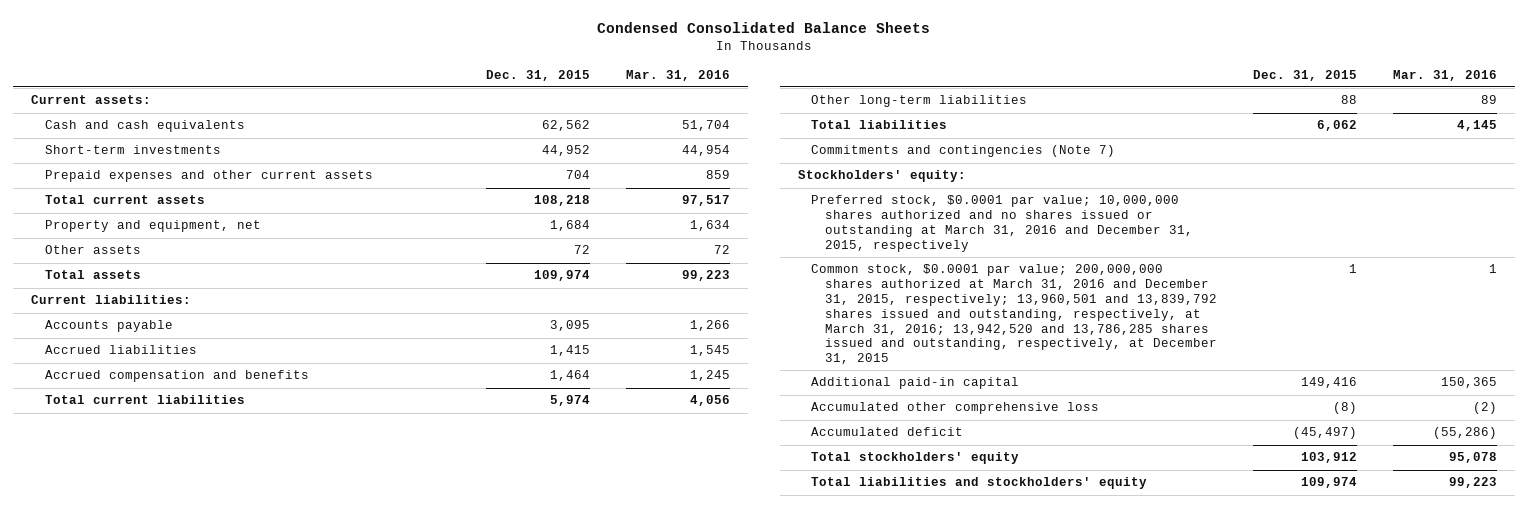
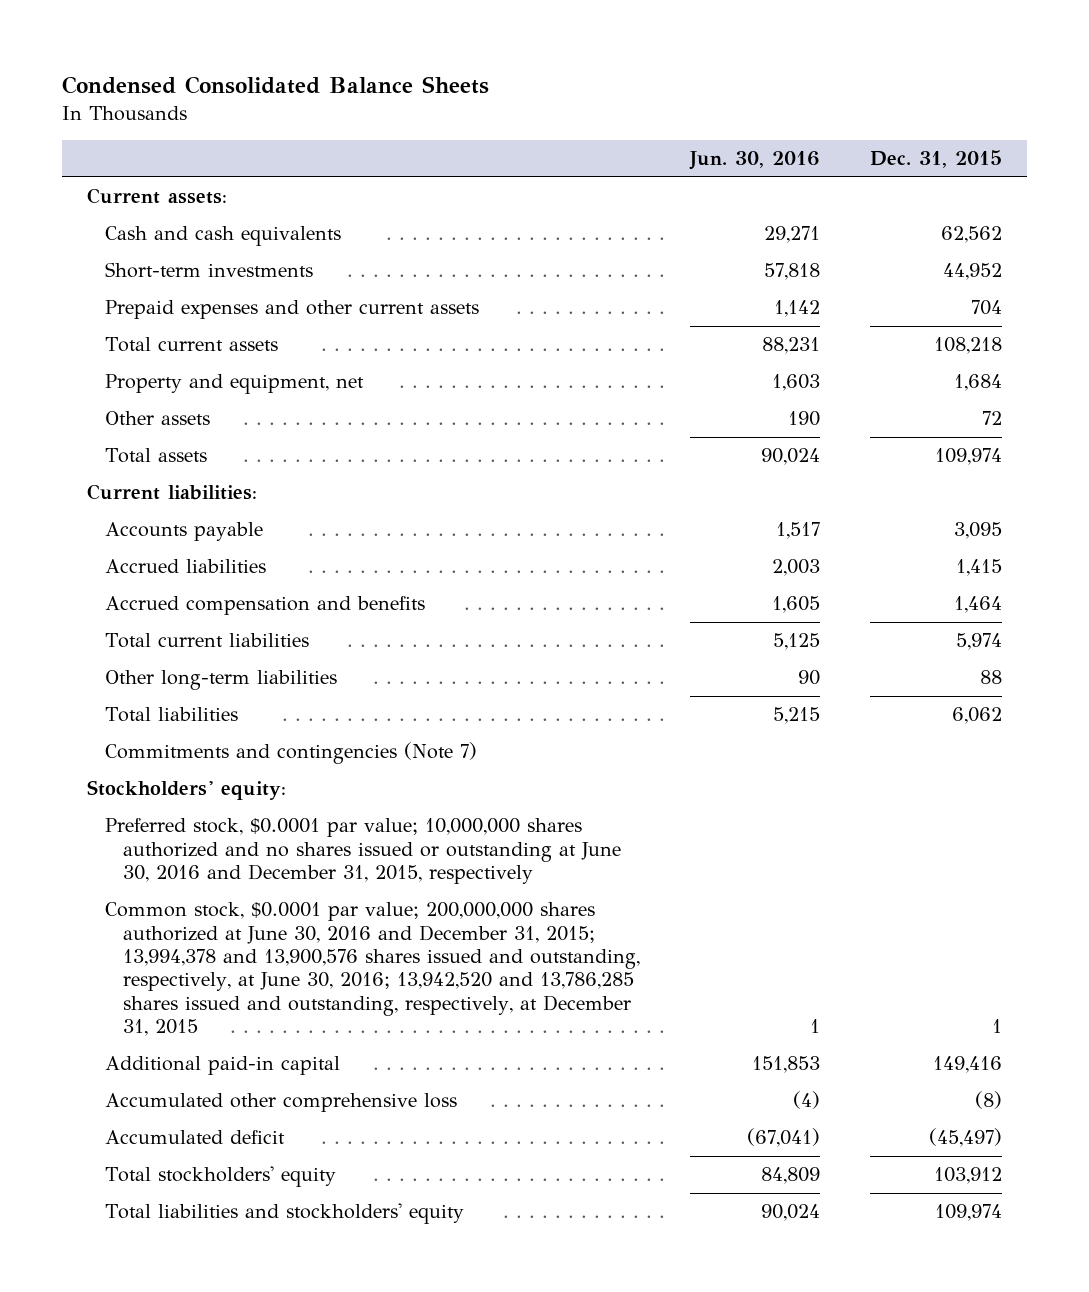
- | Dec. 31, 2015 | Mar. 31, 2016
+ | Jun. 30, 2016 | Dec. 31, 2015
- Preferred stock, $0.0001 par value; 10,000,000 shares authorized and no shares issued or outstanding at March 31, 2016 and December 31, 2015, respectively
- Common stock, $0.0001 par value; 200,000,000 shares authorized at March 31, 2016 and December 31, 2015, respectively; 13,960,501 and 13,839,792 shares issued and outstanding, respectively, at March 31, 2016; 13,942,520 and 13,786,285 shares issued and outstanding, respectively, at December 31, 2015 | 1 | 1
+ Preferred stock, $0.0001 par value; 10,000,000 shares authorized and no shares issued or outstanding at June 30, 2016 and December 31, 2015, respectively
+ Common stock, $0.0001 par value; 200,000,000 shares authorized at June 30, 2016 and December 31, 2015; 13,994,378 and 13,900,576 shares issued and outstanding, respectively, at June 30, 2016; 13,942,520 and 13,786,285 shares issued and outstanding, respectively, at December 31, 2015 | 1 | 1

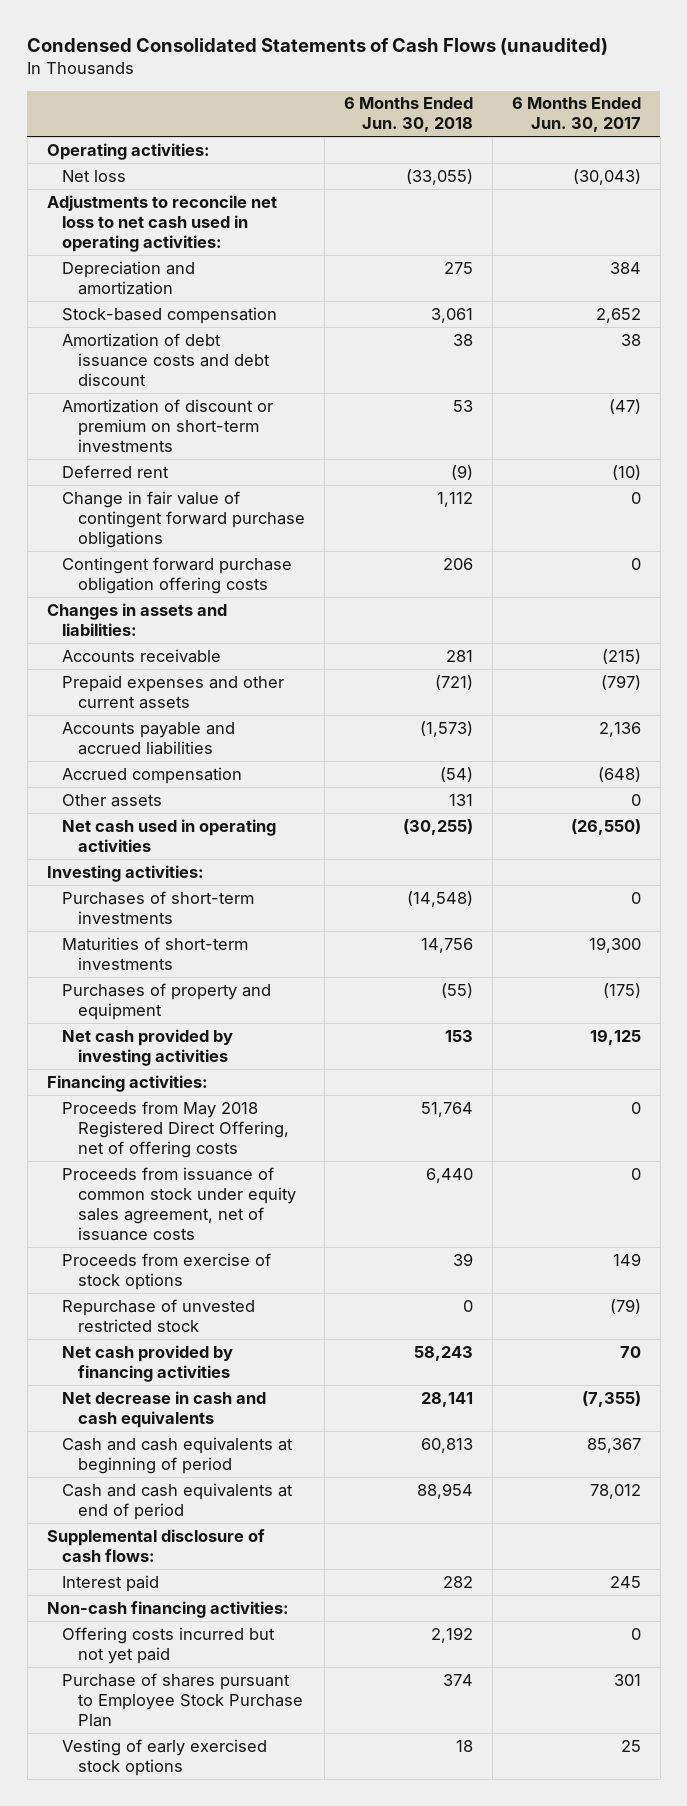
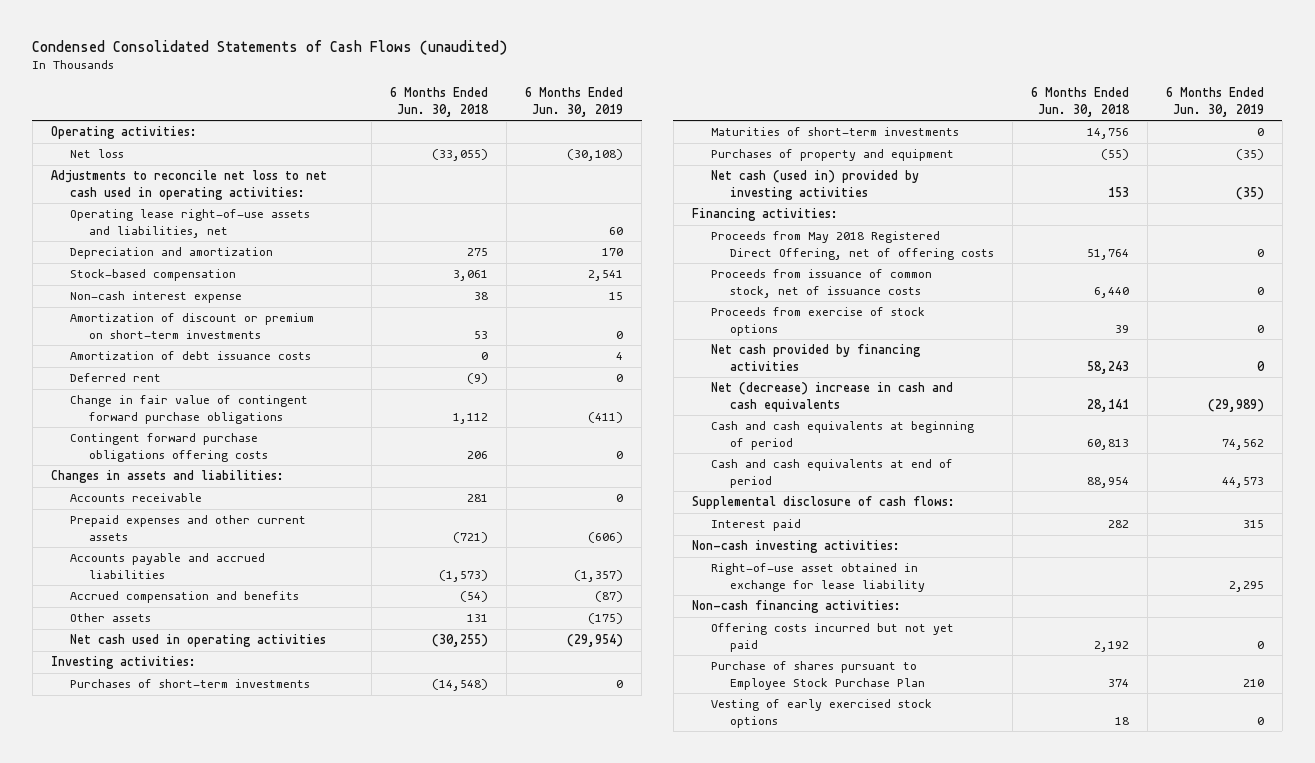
- | 6 Months Ended Jun. 30, 2018 | 6 Months Ended Jun. 30, 2017
+ | 6 Months Ended Jun. 30, 2018 | 6 Months Ended Jun. 30, 2019
+ Operating lease right-of-use assets and liabilities, net | | 60
- Amortization of debt issuance costs and debt discount | 38 | 38
+ Non-cash interest expense | 38 | 15
+ Amortization of debt issuance costs | 0 | 4
- Contingent forward purchase obligation offering costs | 206 | 0
+ Contingent forward purchase obligations offering costs | 206 | 0
- Accrued compensation | (54) | (648)
+ Accrued compensation and benefits | (54) | (87)
- Net cash provided by investing activities | 153 | 19,125
+ Net cash (used in) provided by investing activities | 153 | (35)
- Proceeds from issuance of common stock under equity sales agreement, net of issuance costs | 6,440 | 0
+ Proceeds from issuance of common stock, net of issuance costs | 6,440 | 0
- Repurchase of unvested restricted stock | 0 | (79)
- Net decrease in cash and cash equivalents | 28,141 | (7,355)
+ Net (decrease) increase in cash and cash equivalents | 28,141 | (29,989)
+ Non-cash investing activities:
+ Right-of-use asset obtained in exchange for lease liability | | 2,295

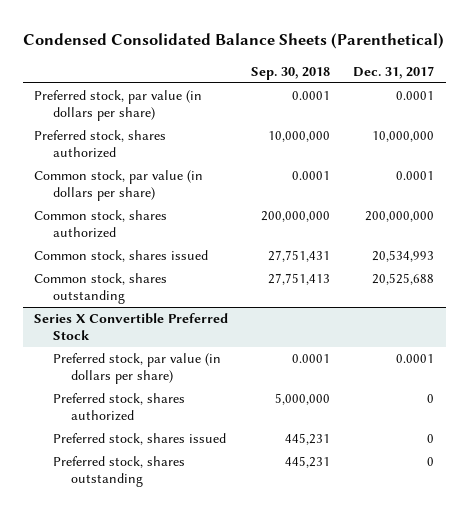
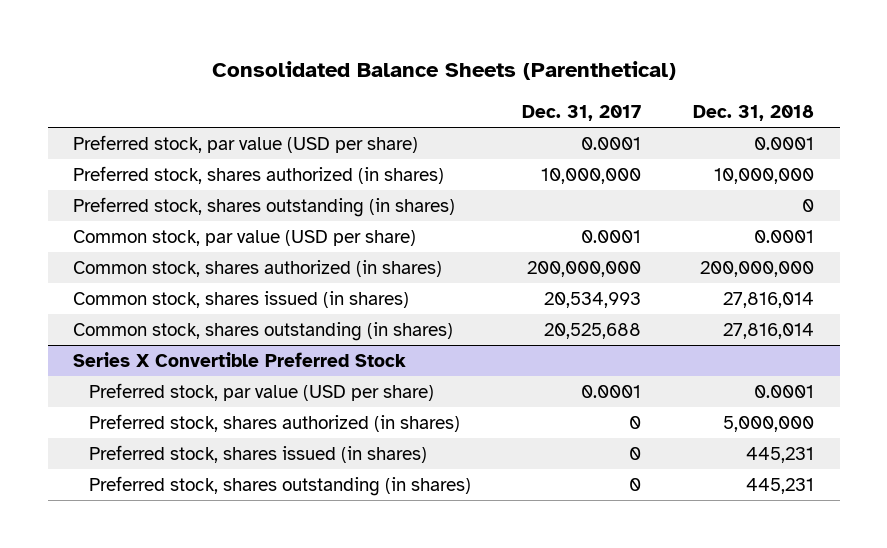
- Condensed Consolidated Balance Sheets (Parenthetical)
+ Consolidated Balance Sheets (Parenthetical)
- | Sep. 30, 2018 | Dec. 31, 2017
+ | Dec. 31, 2017 | Dec. 31, 2018
- Preferred stock, par value (in dollars per share) | 0.0001 | 0.0001
- Preferred stock, shares authorized | 10,000,000 | 10,000,000
- Common stock, par value (in dollars per share) | 0.0001 | 0.0001
- Common stock, shares authorized | 200,000,000 | 200,000,000
- Common stock, shares issued | 27,751,431 | 20,534,993
- Common stock, shares outstanding | 27,751,413 | 20,525,688
+ Preferred stock, par value (USD per share) | 0.0001 | 0.0001
+ Preferred stock, shares authorized (in shares) | 10,000,000 | 10,000,000
+ Preferred stock, shares outstanding (in shares) | | 0
+ Common stock, par value (USD per share) | 0.0001 | 0.0001
+ Common stock, shares authorized (in shares) | 200,000,000 | 200,000,000
+ Common stock, shares issued (in shares) | 20,534,993 | 27,816,014
+ Common stock, shares outstanding (in shares) | 20,525,688 | 27,816,014
@ Series X Convertible Preferred Stock
- Preferred stock, par value (in dollars per share) | 0.0001 | 0.0001
- Preferred stock, shares authorized | 5,000,000 | 0
- Preferred stock, shares issued | 445,231 | 0
- Preferred stock, shares outstanding | 445,231 | 0
+ Preferred stock, par value (USD per share) | 0.0001 | 0.0001
+ Preferred stock, shares authorized (in shares) | 0 | 5,000,000
+ Preferred stock, shares issued (in shares) | 0 | 445,231
+ Preferred stock, shares outstanding (in shares) | 0 | 445,231

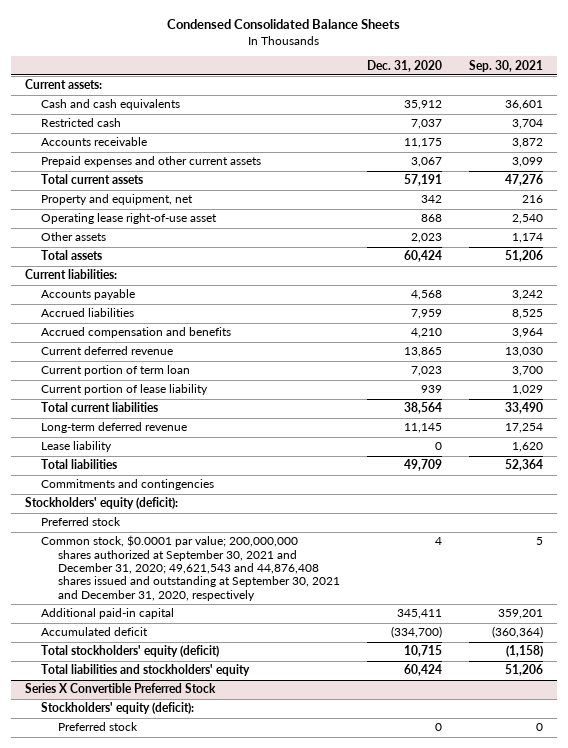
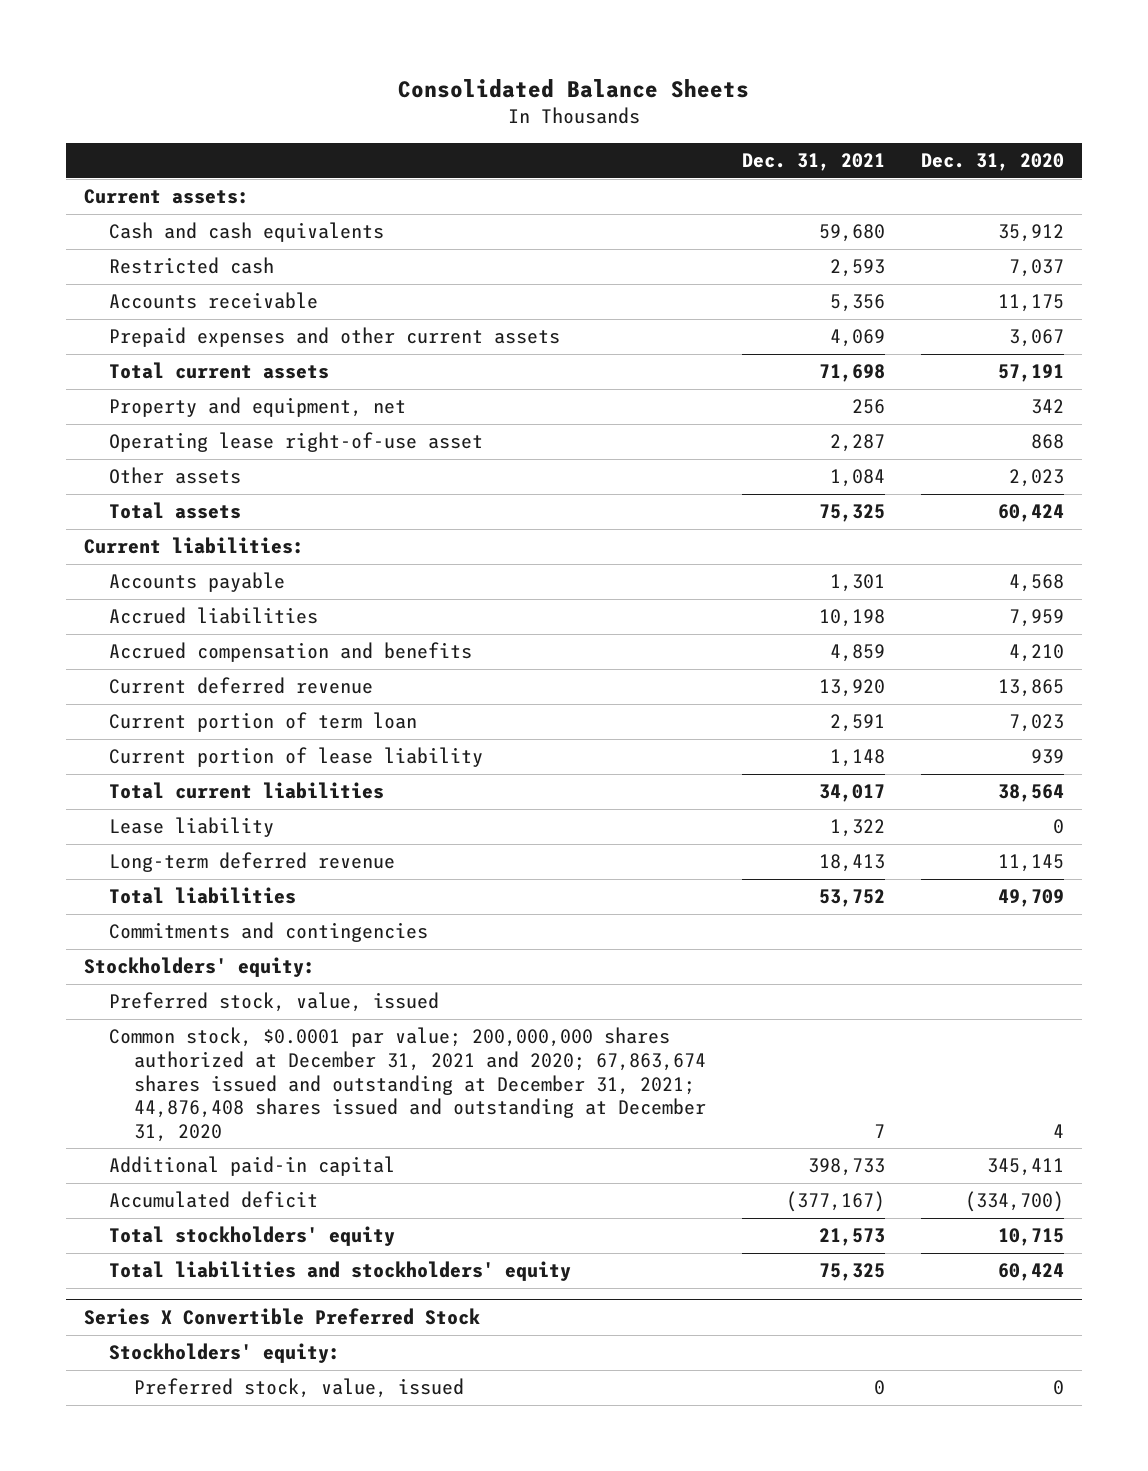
- Condensed Consolidated Balance Sheets
+ Consolidated Balance Sheets
- | Dec. 31, 2020 | Sep. 30, 2021
+ | Dec. 31, 2021 | Dec. 31, 2020
moved down: Long-term deferred revenue | 18,413 | 11,145
- Stockholders' equity (deficit):
- Preferred stock
- Common stock, $0.0001 par value; 200,000,000 shares authorized at September 30, 2021 and December 31, 2020; 49,621,543 and 44,876,408 shares issued and outstanding at September 30, 2021 and December 31, 2020, respectively | 4 | 5
+ Stockholders' equity:
+ Preferred stock, value, issued
+ Common stock, $0.0001 par value; 200,000,000 shares authorized at December 31, 2021 and 2020; 67,863,674 shares issued and outstanding at December 31, 2021; 44,876,408 shares issued and outstanding at December 31, 2020 | 7 | 4
- Total stockholders' equity (deficit) | 10,715 | (1,158)
+ Total stockholders' equity | 21,573 | 10,715
@ Series X Convertible Preferred Stock
- Stockholders' equity (deficit):
- Preferred stock | 0 | 0
+ Stockholders' equity:
+ Preferred stock, value, issued | 0 | 0

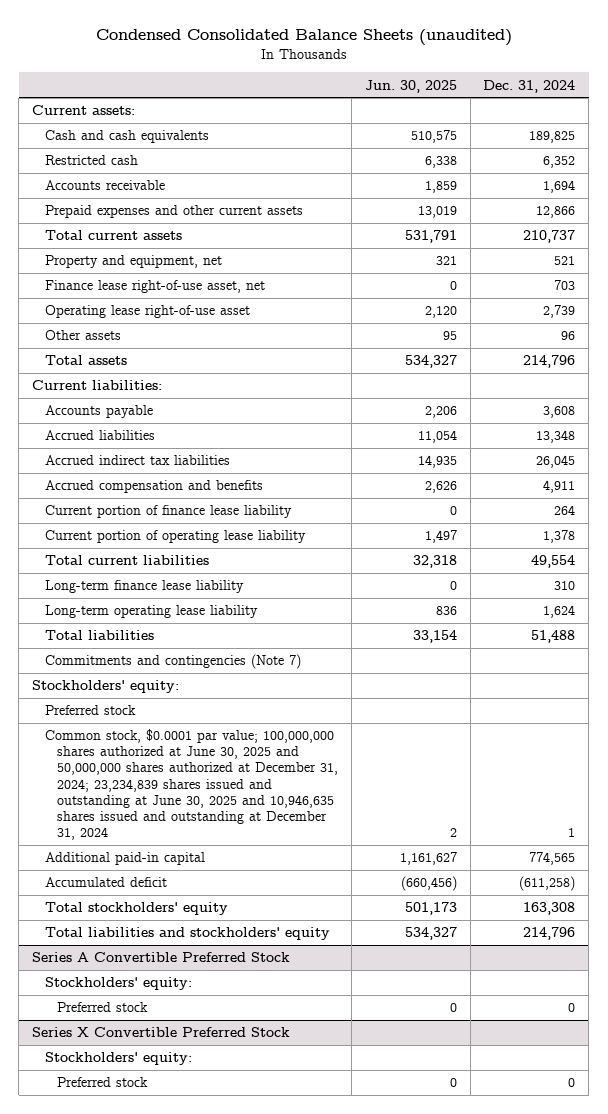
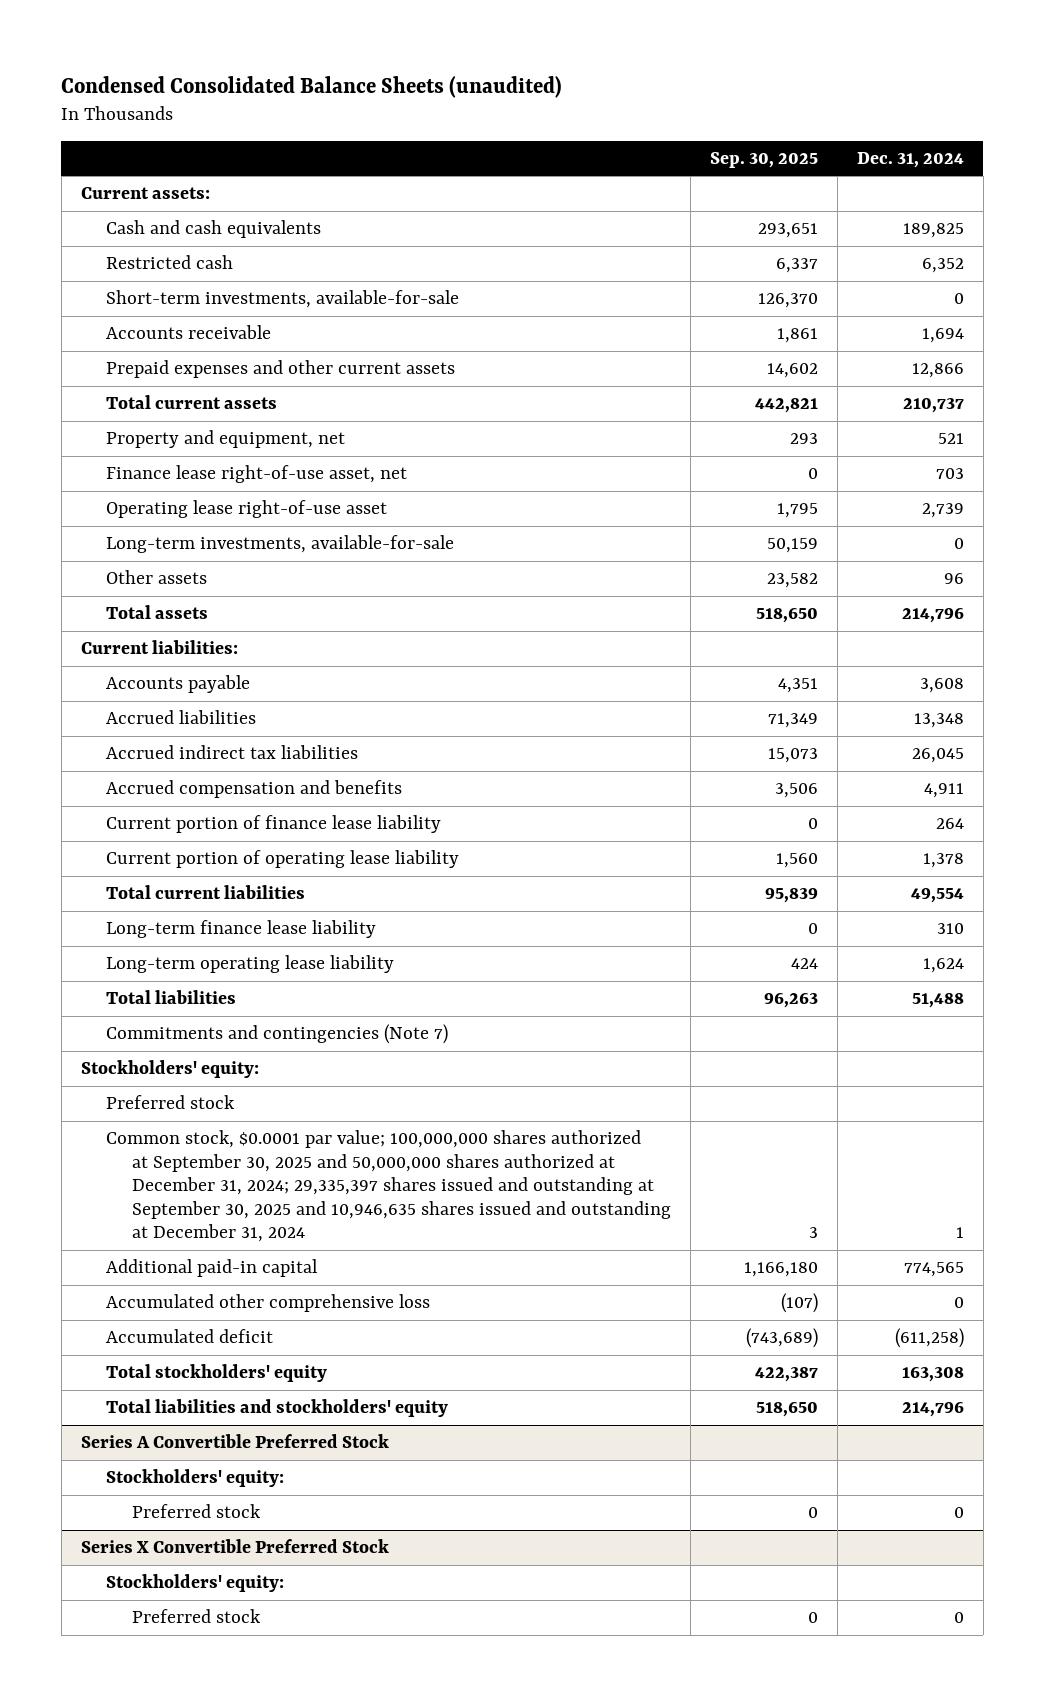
- | Jun. 30, 2025 | Dec. 31, 2024
+ | Sep. 30, 2025 | Dec. 31, 2024
+ Short-term investments, available-for-sale | 126,370 | 0
+ Long-term investments, available-for-sale | 50,159 | 0
- Common stock, $0.0001 par value; 100,000,000 shares authorized at June 30, 2025 and 50,000,000 shares authorized at December 31, 2024; 23,234,839 shares issued and outstanding at June 30, 2025 and 10,946,635 shares issued and outstanding at December 31, 2024 | 2 | 1
+ Common stock, $0.0001 par value; 100,000,000 shares authorized at September 30, 2025 and 50,000,000 shares authorized at December 31, 2024; 29,335,397 shares issued and outstanding at September 30, 2025 and 10,946,635 shares issued and outstanding at December 31, 2024 | 3 | 1
+ Accumulated other comprehensive loss | (107) | 0

